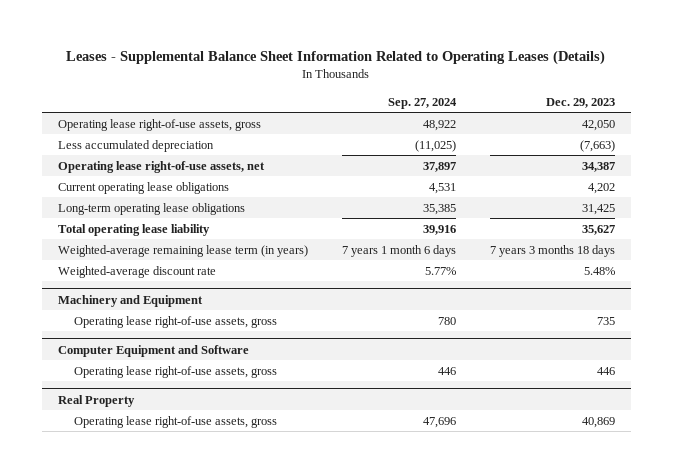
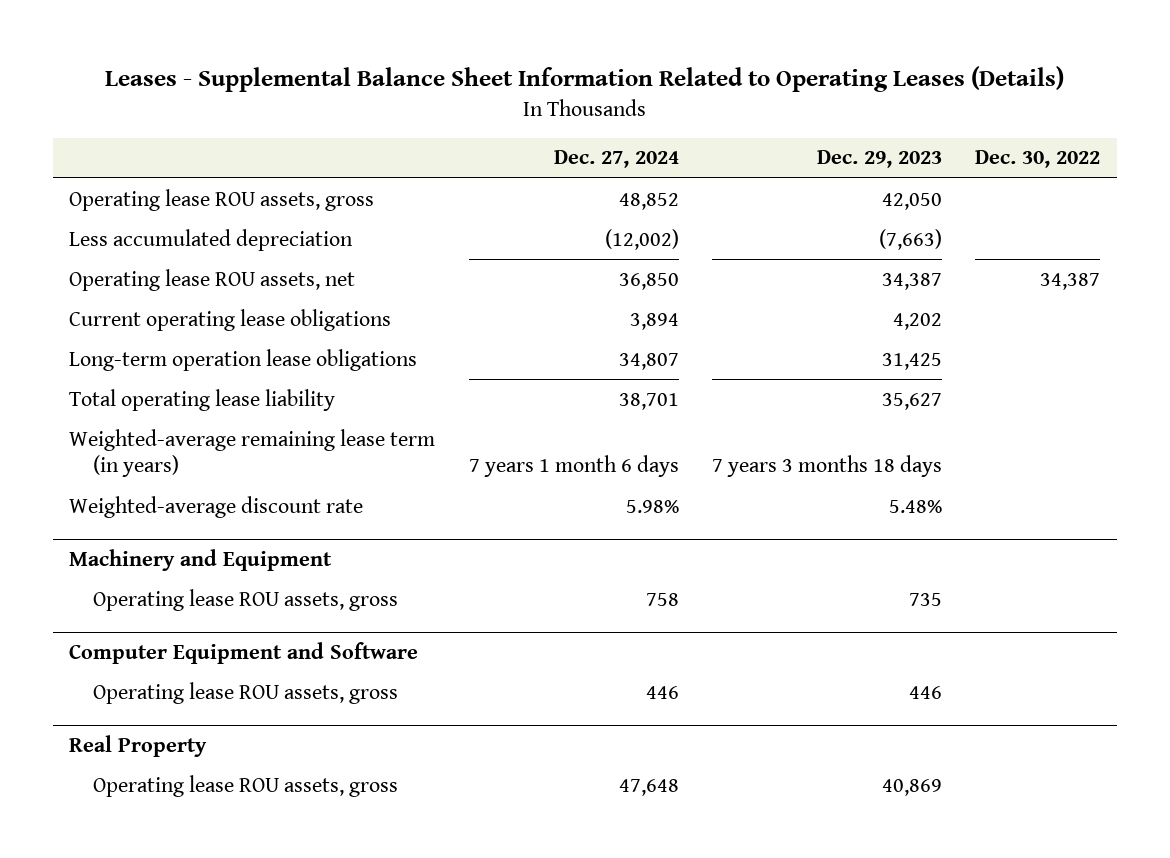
- | Sep. 27, 2024 | Dec. 29, 2023
+ | Dec. 27, 2024 | Dec. 29, 2023 | Dec. 30, 2022
- Operating lease right-of-use assets, gross | 48,922 | 42,050
+ Operating lease ROU assets, gross | 48,852 | 42,050 |
- Operating lease right-of-use assets, net | 37,897 | 34,387
+ Operating lease ROU assets, net | 36,850 | 34,387 | 34,387
- Long-term operating lease obligations | 35,385 | 31,425
+ Long-term operation lease obligations | 34,807 | 31,425 |
@ Machinery and Equipment
- Operating lease right-of-use assets, gross | 780 | 735
+ Operating lease ROU assets, gross | 758 | 735 |
@ Computer Equipment and Software
- Operating lease right-of-use assets, gross | 446 | 446
+ Operating lease ROU assets, gross | 446 | 446 |
@ Real Property
- Operating lease right-of-use assets, gross | 47,696 | 40,869
+ Operating lease ROU assets, gross | 47,648 | 40,869 |

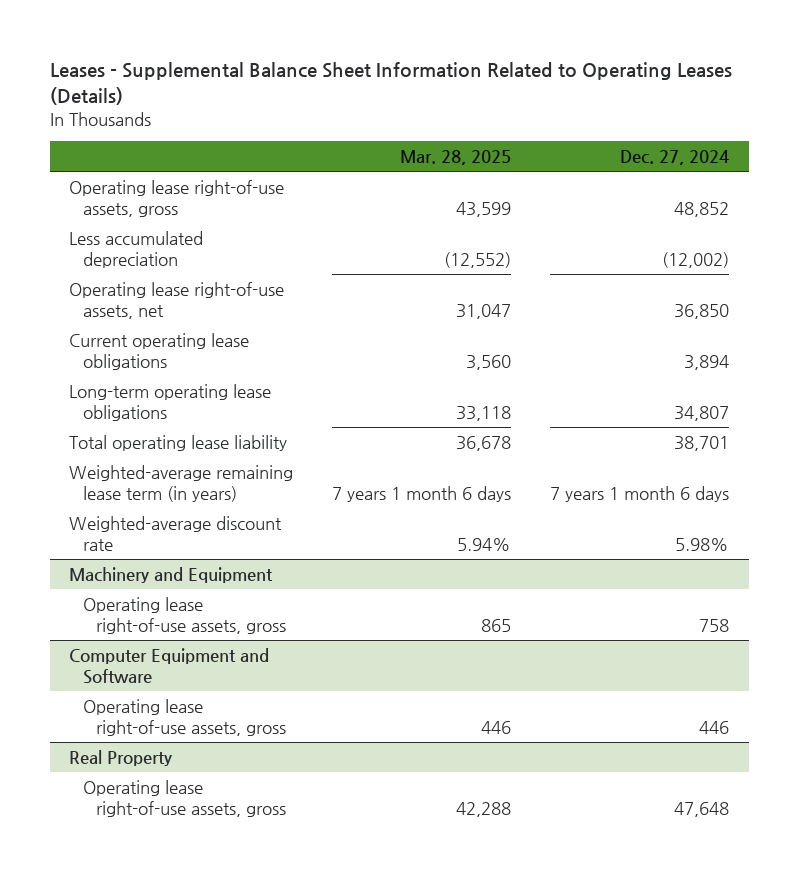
- | Dec. 27, 2024 | Dec. 29, 2023 | Dec. 30, 2022
+ | Mar. 28, 2025 | Dec. 27, 2024
- Operating lease ROU assets, gross | 48,852 | 42,050 |
+ Operating lease right-of-use assets, gross | 43,599 | 48,852
- Operating lease ROU assets, net | 36,850 | 34,387 | 34,387
+ Operating lease right-of-use assets, net | 31,047 | 36,850
- Long-term operation lease obligations | 34,807 | 31,425 |
+ Long-term operating lease obligations | 33,118 | 34,807
@ Machinery and Equipment
- Operating lease ROU assets, gross | 758 | 735 |
+ Operating lease right-of-use assets, gross | 865 | 758
@ Computer Equipment and Software
- Operating lease ROU assets, gross | 446 | 446 |
+ Operating lease right-of-use assets, gross | 446 | 446
@ Real Property
- Operating lease ROU assets, gross | 47,648 | 40,869 |
+ Operating lease right-of-use assets, gross | 42,288 | 47,648

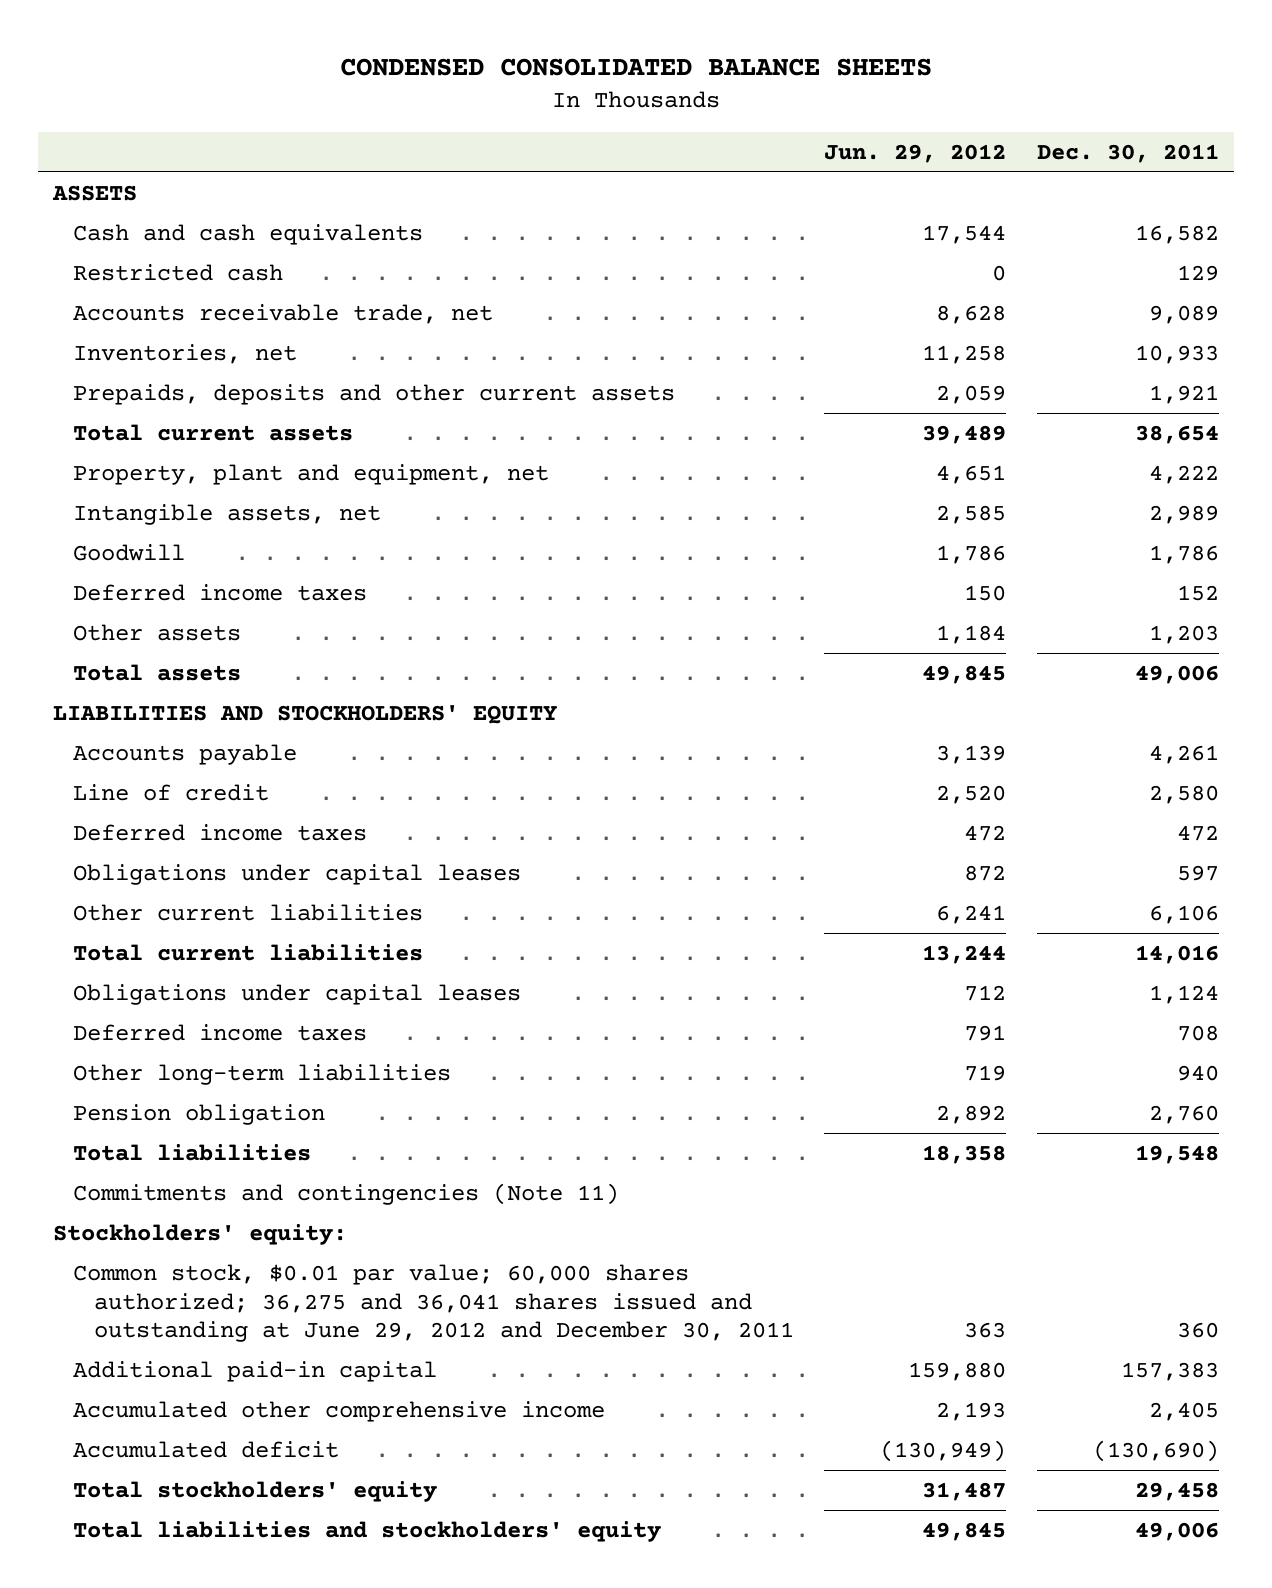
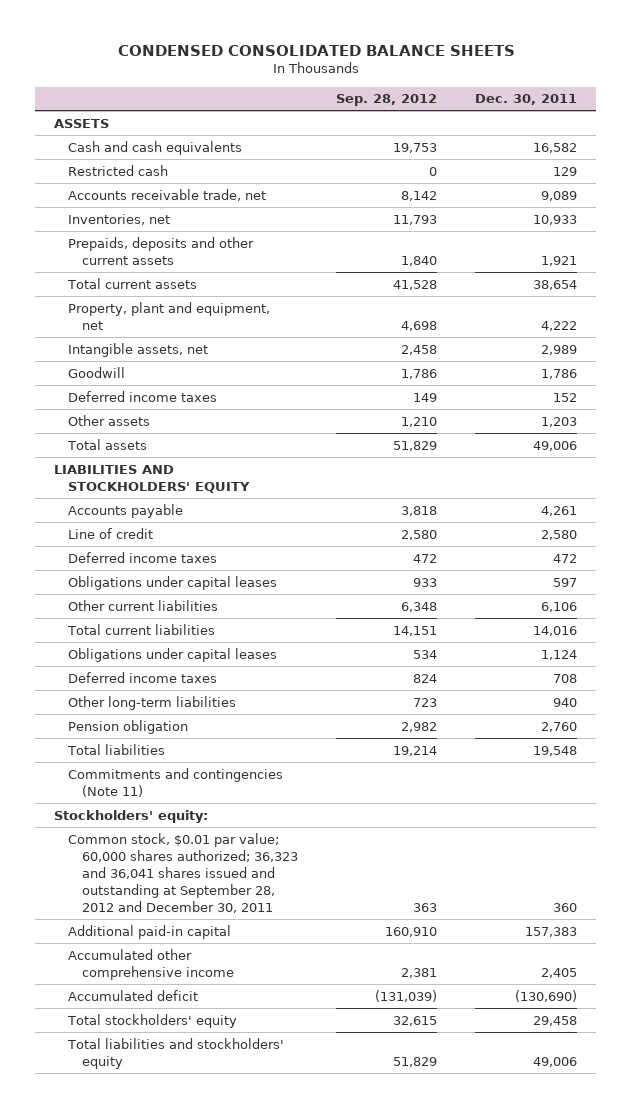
- | Jun. 29, 2012 | Dec. 30, 2011
+ | Sep. 28, 2012 | Dec. 30, 2011
- Common stock, $0.01 par value; 60,000 shares authorized; 36,275 and 36,041 shares issued and outstanding at June 29, 2012 and December 30, 2011 | 363 | 360
+ Common stock, $0.01 par value; 60,000 shares authorized; 36,323 and 36,041 shares issued and outstanding at September 28, 2012 and December 30, 2011 | 363 | 360

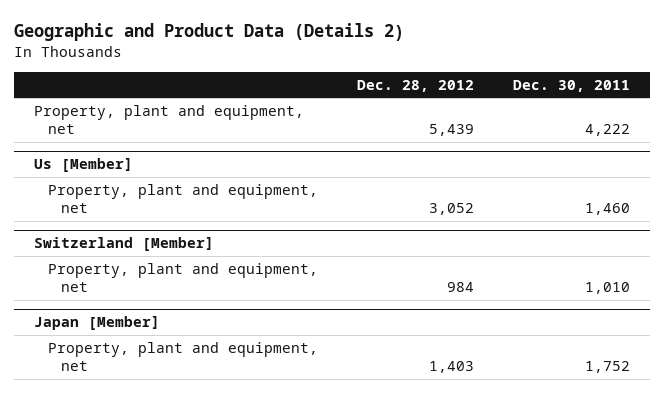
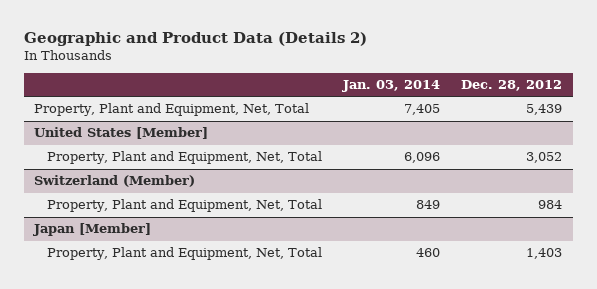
- | Dec. 28, 2012 | Dec. 30, 2011
+ | Jan. 03, 2014 | Dec. 28, 2012
- Property, plant and equipment, net | 5,439 | 4,222
- Us [Member]
- Property, plant and equipment, net | 3,052 | 1,460
- Switzerland [Member]
- Property, plant and equipment, net | 984 | 1,010
+ Property, Plant and Equipment, Net, Total | 7,405 | 5,439
+ United States [Member]
+ Property, Plant and Equipment, Net, Total | 6,096 | 3,052
+ Switzerland (Member)
+ Property, Plant and Equipment, Net, Total | 849 | 984
@ Japan [Member]
- Property, plant and equipment, net | 1,403 | 1,752
+ Property, Plant and Equipment, Net, Total | 460 | 1,403

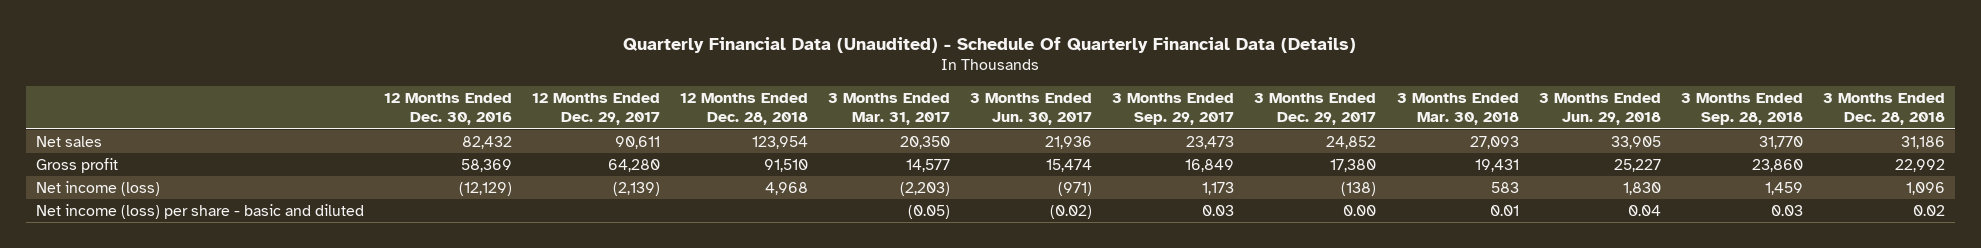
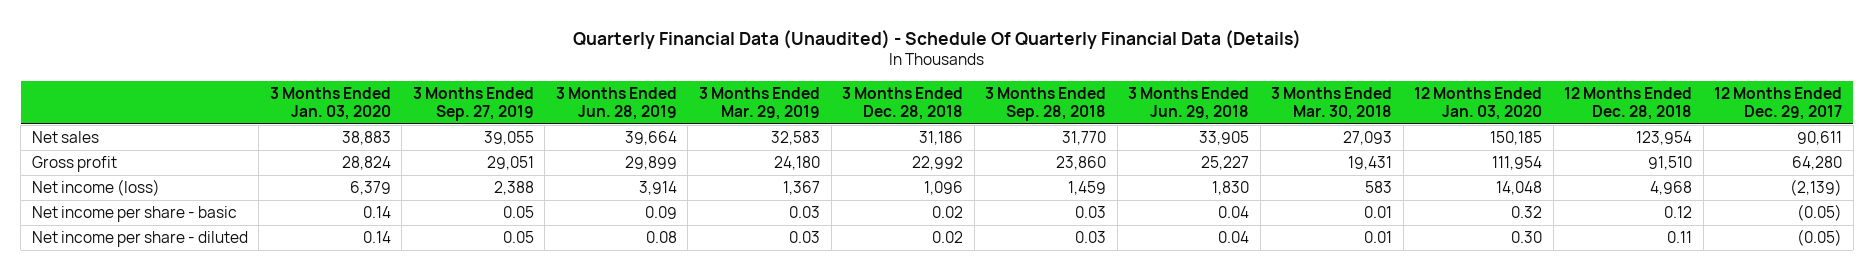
- | 12 Months Ended Dec. 30, 2016 | 12 Months Ended Dec. 29, 2017 | 12 Months Ended Dec. 28, 2018 | 3 Months Ended Mar. 31, 2017 | 3 Months Ended Jun. 30, 2017 | 3 Months Ended Sep. 29, 2017 | 3 Months Ended Dec. 29, 2017 | 3 Months Ended Mar. 30, 2018 | 3 Months Ended Jun. 29, 2018 | 3 Months Ended Sep. 28, 2018 | 3 Months Ended Dec. 28, 2018
+ | 3 Months Ended Jan. 03, 2020 | 3 Months Ended Sep. 27, 2019 | 3 Months Ended Jun. 28, 2019 | 3 Months Ended Mar. 29, 2019 | 3 Months Ended Dec. 28, 2018 | 3 Months Ended Sep. 28, 2018 | 3 Months Ended Jun. 29, 2018 | 3 Months Ended Mar. 30, 2018 | 12 Months Ended Jan. 03, 2020 | 12 Months Ended Dec. 28, 2018 | 12 Months Ended Dec. 29, 2017
- Net income (loss) per share - basic and diluted | | | | (0.05) | (0.02) | 0.03 | 0.00 | 0.01 | 0.04 | 0.03 | 0.02
+ Net income per share - basic | 0.14 | 0.05 | 0.09 | 0.03 | 0.02 | 0.03 | 0.04 | 0.01 | 0.32 | 0.12 | (0.05)
+ Net income per share - diluted | 0.14 | 0.05 | 0.08 | 0.03 | 0.02 | 0.03 | 0.04 | 0.01 | 0.30 | 0.11 | (0.05)

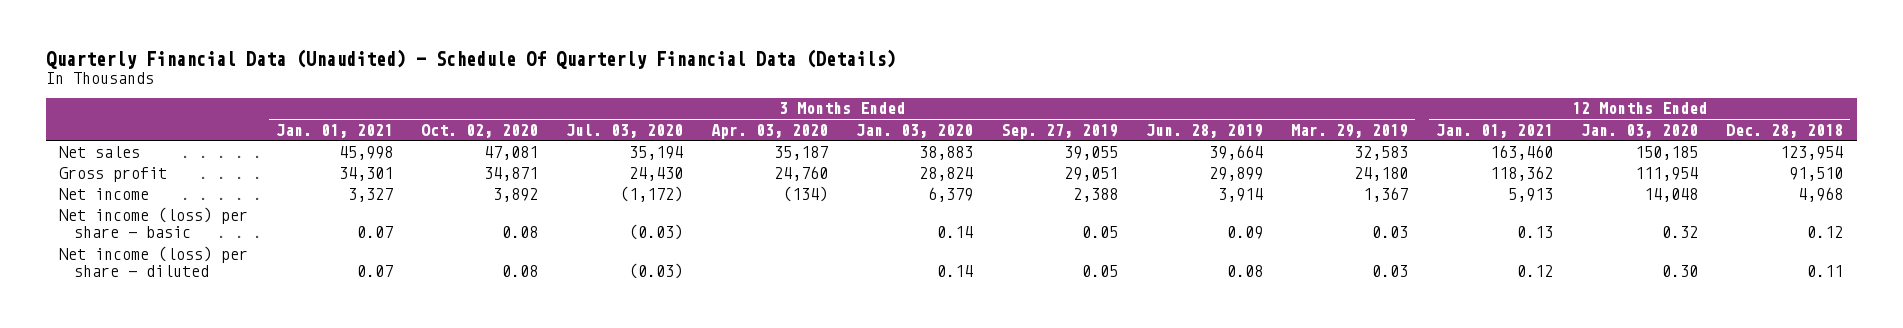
- | 3 Months Ended Jan. 03, 2020 | 3 Months Ended Sep. 27, 2019 | 3 Months Ended Jun. 28, 2019 | 3 Months Ended Mar. 29, 2019 | 3 Months Ended Dec. 28, 2018 | 3 Months Ended Sep. 28, 2018 | 3 Months Ended Jun. 29, 2018 | 3 Months Ended Mar. 30, 2018 | 12 Months Ended Jan. 03, 2020 | 12 Months Ended Dec. 28, 2018 | 12 Months Ended Dec. 29, 2017
+ | 3 Months Ended Jan. 01, 2021 | 3 Months Ended Oct. 02, 2020 | 3 Months Ended Jul. 03, 2020 | 3 Months Ended Apr. 03, 2020 | 3 Months Ended Jan. 03, 2020 | 3 Months Ended Sep. 27, 2019 | 3 Months Ended Jun. 28, 2019 | 3 Months Ended Mar. 29, 2019 | 12 Months Ended Jan. 01, 2021 | 12 Months Ended Jan. 03, 2020 | 12 Months Ended Dec. 28, 2018
- Net income (loss) | 6,379 | 2,388 | 3,914 | 1,367 | 1,096 | 1,459 | 1,830 | 583 | 14,048 | 4,968 | (2,139)
- Net income per share - basic | 0.14 | 0.05 | 0.09 | 0.03 | 0.02 | 0.03 | 0.04 | 0.01 | 0.32 | 0.12 | (0.05)
- Net income per share - diluted | 0.14 | 0.05 | 0.08 | 0.03 | 0.02 | 0.03 | 0.04 | 0.01 | 0.30 | 0.11 | (0.05)
+ Net income | 3,327 | 3,892 | (1,172) | (134) | 6,379 | 2,388 | 3,914 | 1,367 | 5,913 | 14,048 | 4,968
+ Net income (loss) per share - basic | 0.07 | 0.08 | (0.03) | | 0.14 | 0.05 | 0.09 | 0.03 | 0.13 | 0.32 | 0.12
+ Net income (loss) per share - diluted | 0.07 | 0.08 | (0.03) | | 0.14 | 0.05 | 0.08 | 0.03 | 0.12 | 0.30 | 0.11

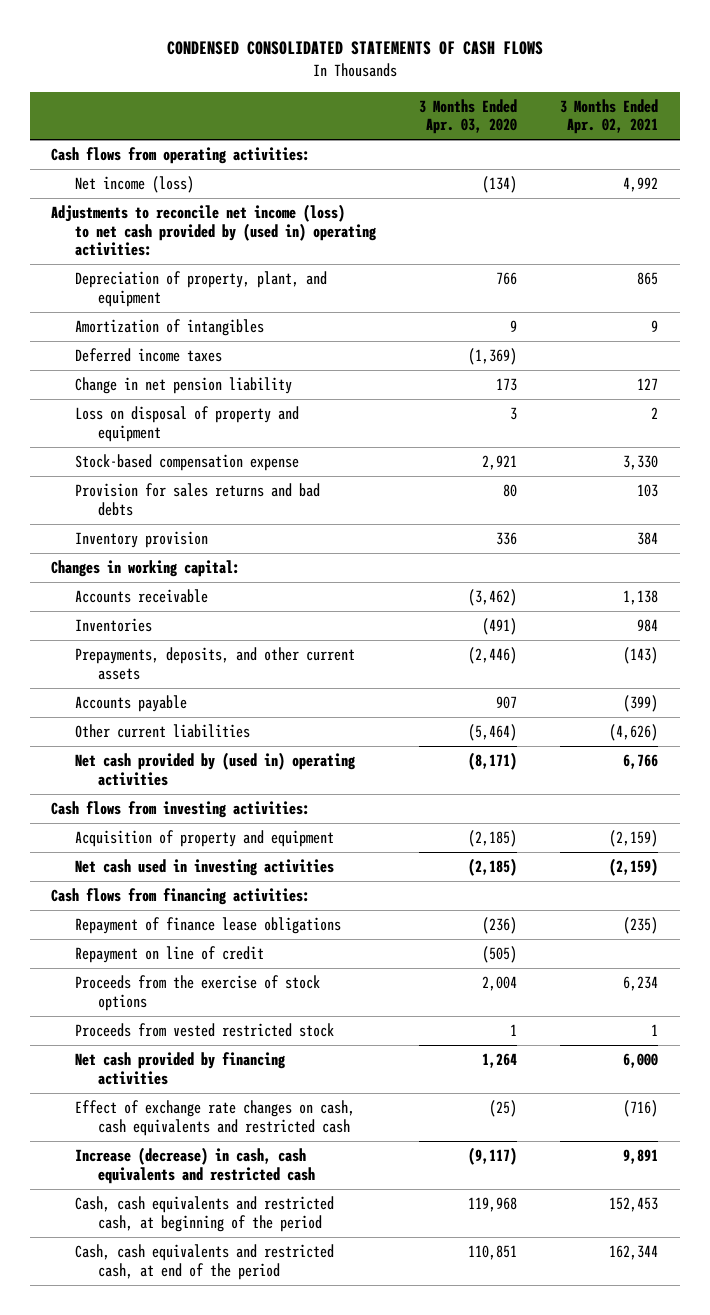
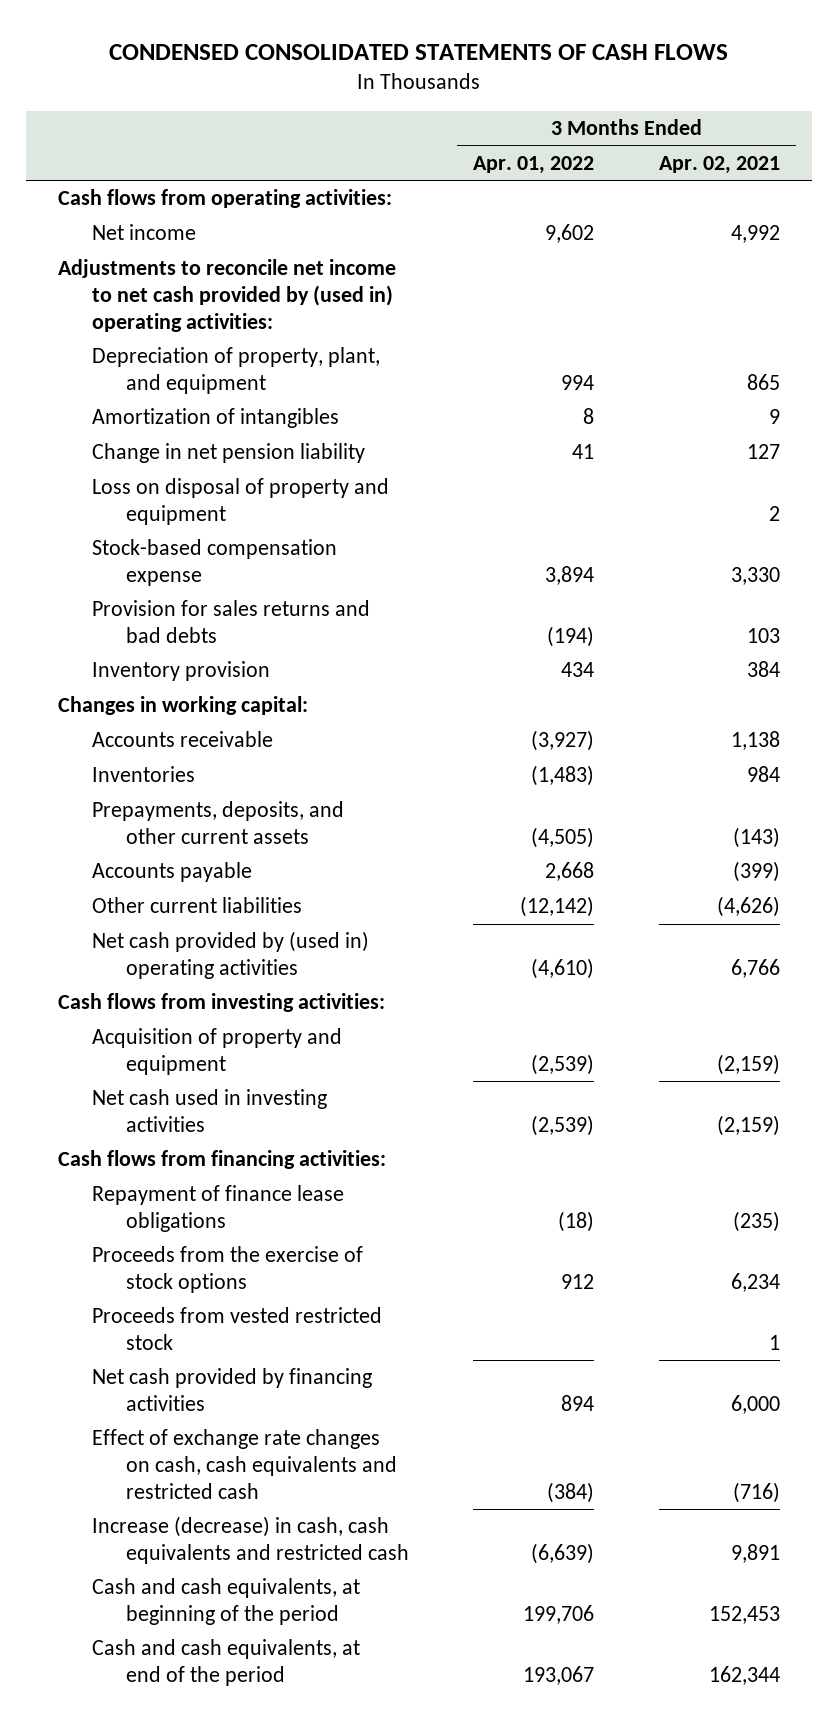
- | 3 Months Ended Apr. 03, 2020 | 3 Months Ended Apr. 02, 2021
+ | 3 Months Ended Apr. 01, 2022 | 3 Months Ended Apr. 02, 2021
- Net income (loss) | (134) | 4,992
- Adjustments to reconcile net income (loss) to net cash provided by (used in) operating activities:
+ Net income | 9,602 | 4,992
+ Adjustments to reconcile net income to net cash provided by (used in) operating activities:
- Deferred income taxes | (1,369) |
- Repayment on line of credit | (505) |
- Cash, cash equivalents and restricted cash, at beginning of the period | 119,968 | 152,453
- Cash, cash equivalents and restricted cash, at end of the period | 110,851 | 162,344
+ Cash and cash equivalents, at beginning of the period | 199,706 | 152,453
+ Cash and cash equivalents, at end of the period | 193,067 | 162,344

